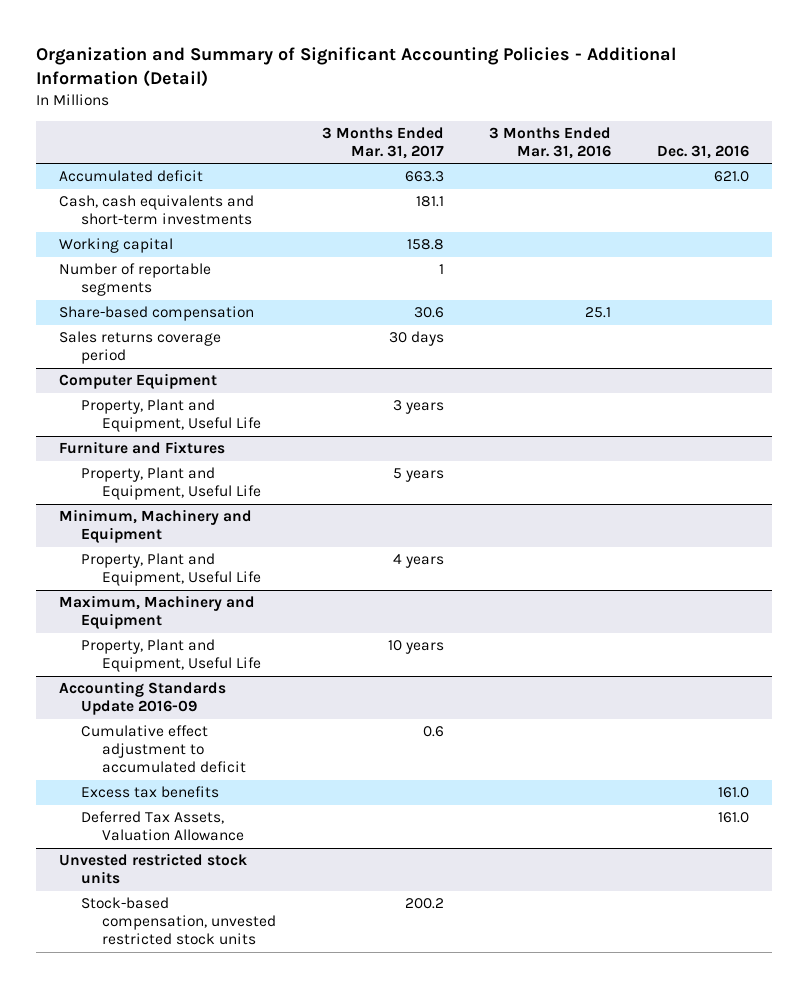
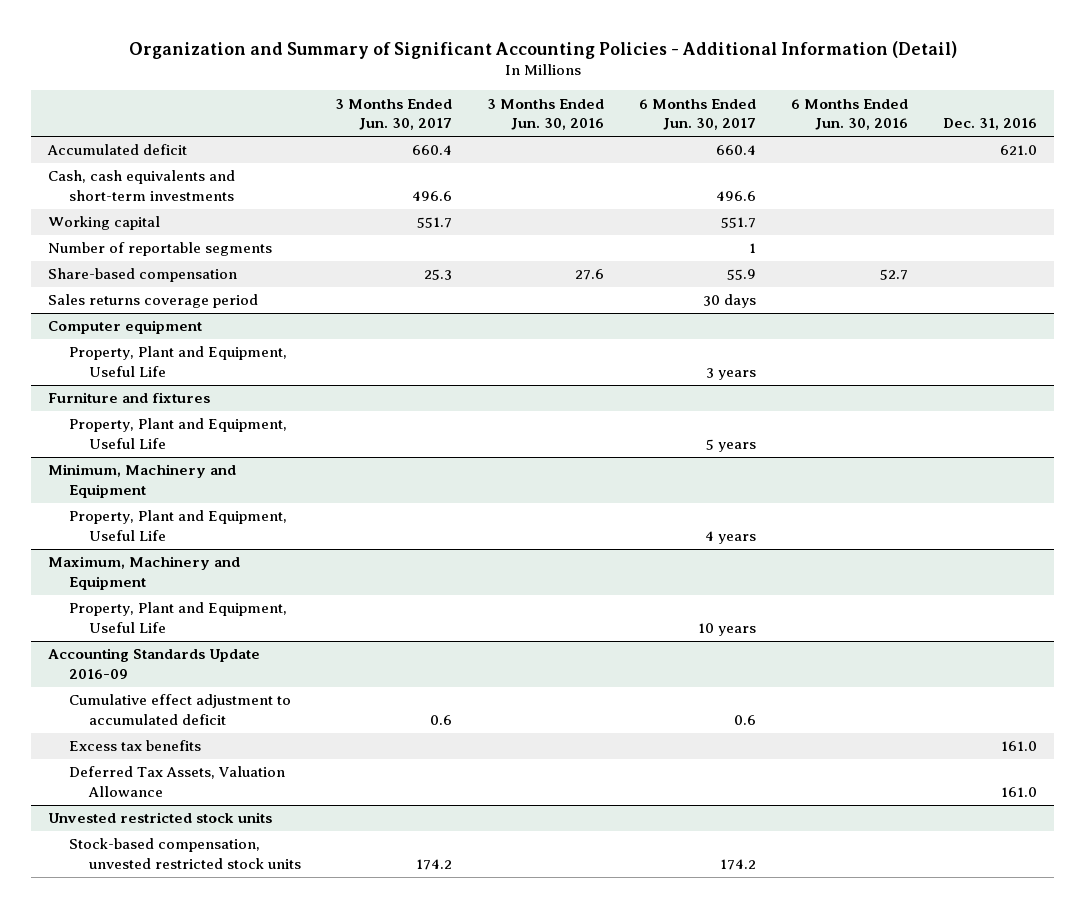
- | 3 Months Ended Mar. 31, 2017 | 3 Months Ended Mar. 31, 2016 | Dec. 31, 2016
+ | 3 Months Ended Jun. 30, 2017 | 3 Months Ended Jun. 30, 2016 | 6 Months Ended Jun. 30, 2017 | 6 Months Ended Jun. 30, 2016 | Dec. 31, 2016
- Computer Equipment
+ Computer equipment
- Furniture and Fixtures
+ Furniture and fixtures

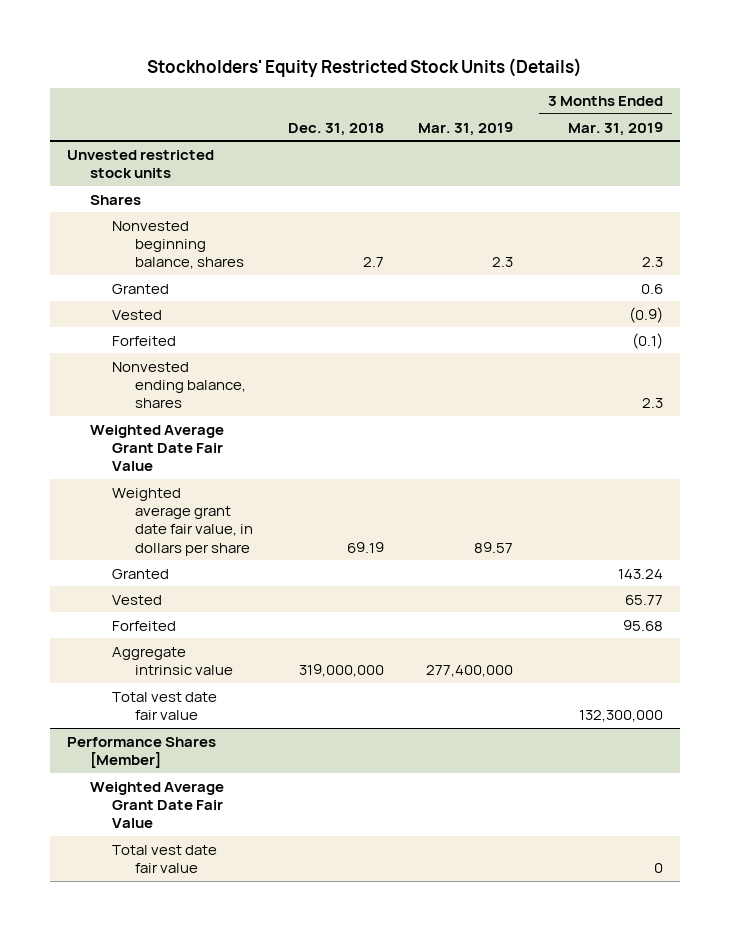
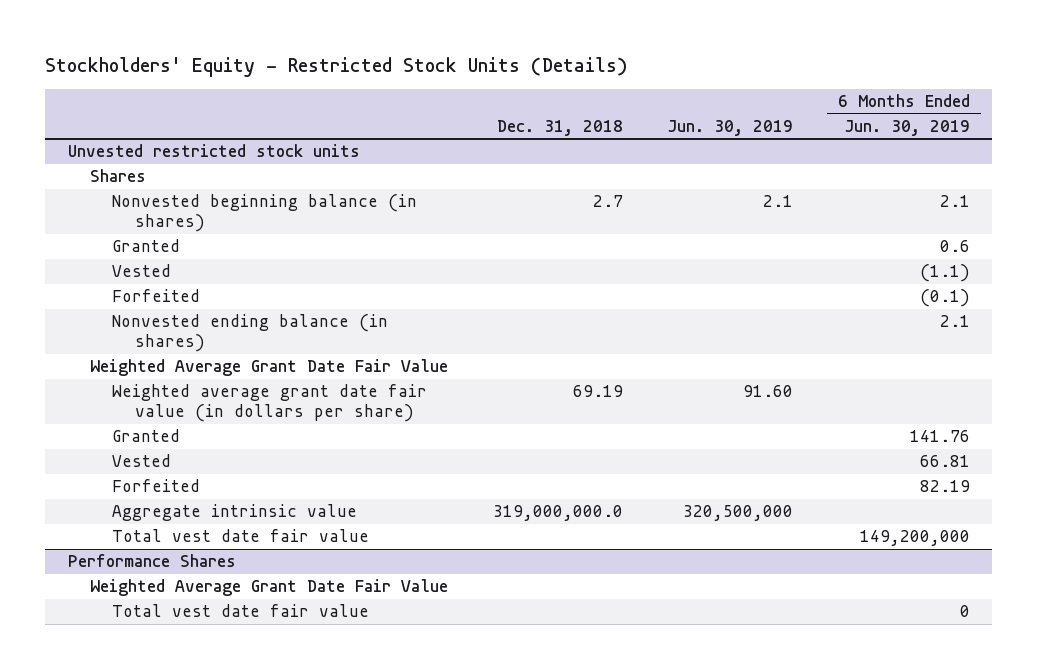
- Stockholders' Equity Restricted Stock Units (Details)
+ Stockholders' Equity - Restricted Stock Units (Details)
- | Dec. 31, 2018 | Mar. 31, 2019 | 3 Months Ended Mar. 31, 2019
+ | Dec. 31, 2018 | Jun. 30, 2019 | 6 Months Ended Jun. 30, 2019
@ Unvested restricted stock units
- Nonvested beginning balance, shares | 2.7 | 2.3 | 2.3
+ Nonvested beginning balance (in shares) | 2.7 | 2.1 | 2.1
- Nonvested ending balance, shares | | | 2.3
+ Nonvested ending balance (in shares) | | | 2.1
- Weighted average grant date fair value, in dollars per share | 69.19 | 89.57 |
+ Weighted average grant date fair value (in dollars per share) | 69.19 | 91.60 |
- Aggregate intrinsic value | 319,000,000 | 277,400,000 |
+ Aggregate intrinsic value | 319,000,000.0 | 320,500,000 |
- Performance Shares [Member]
+ Performance Shares

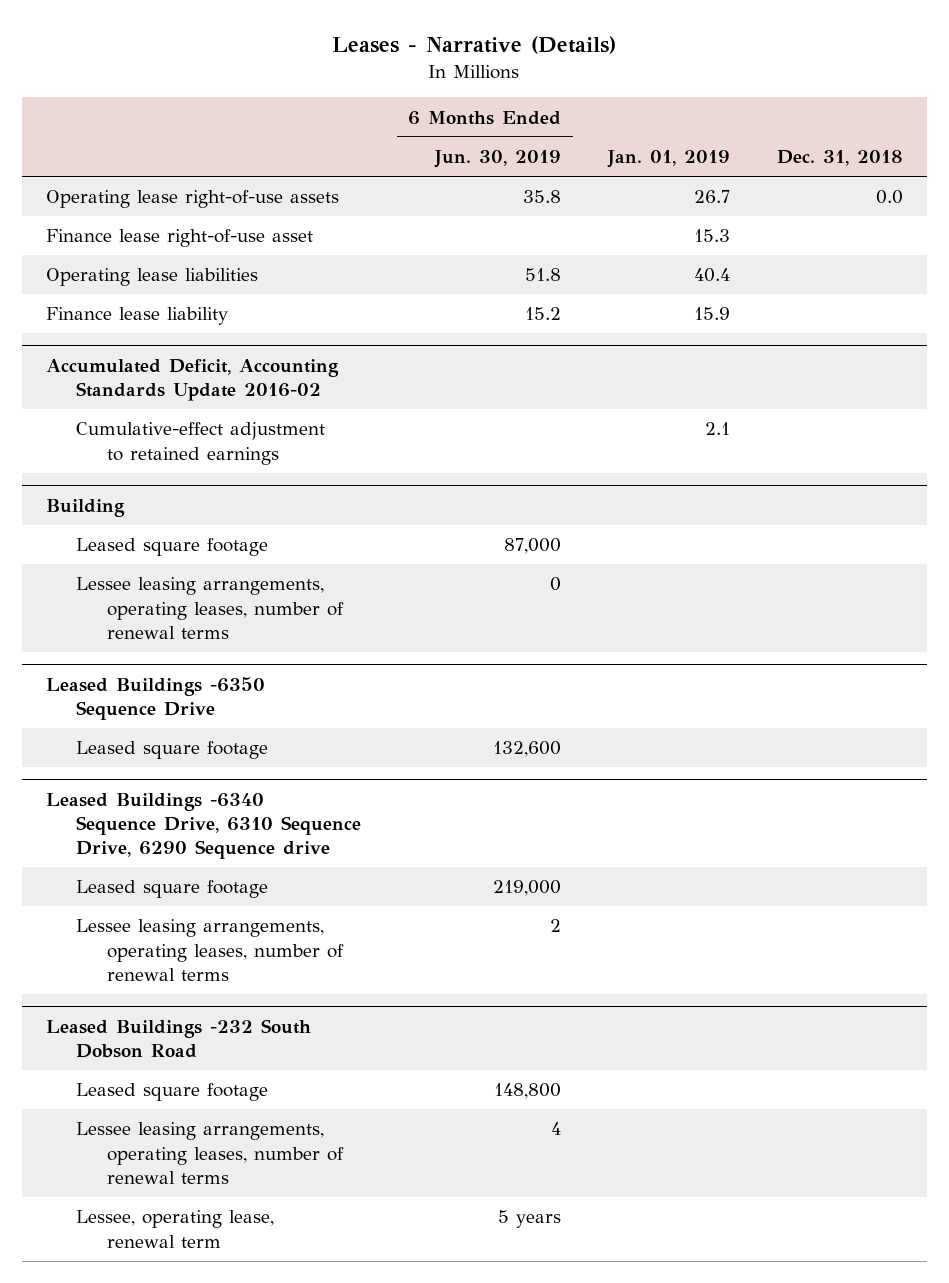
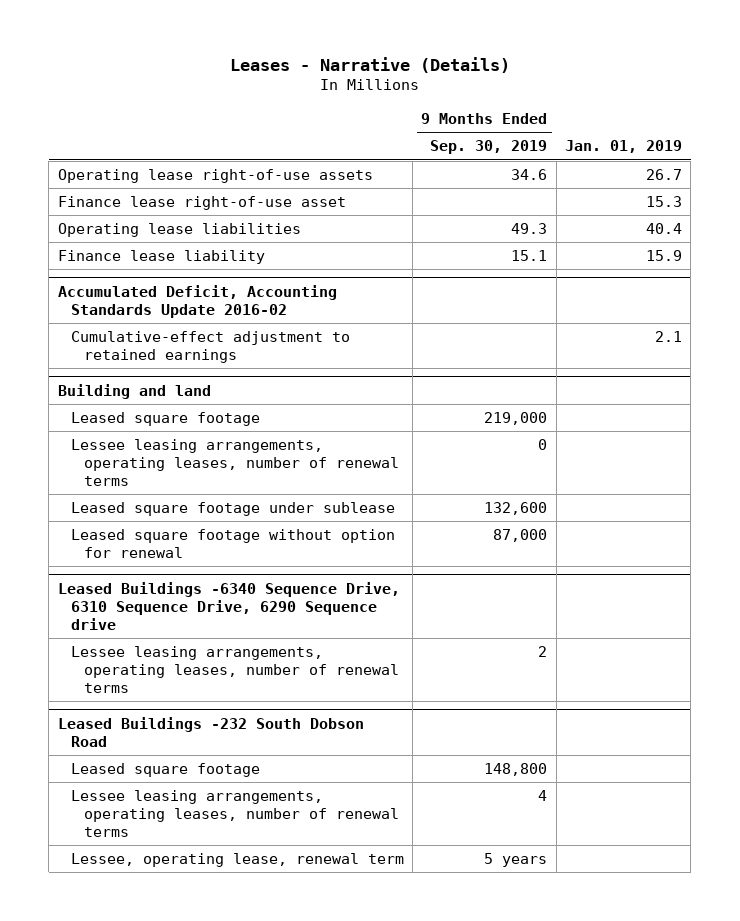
- | 6 Months Ended Jun. 30, 2019 | Jan. 01, 2019 | Dec. 31, 2018
+ | 9 Months Ended Sep. 30, 2019 | Jan. 01, 2019
- Building
+ Building and land
- Leased Buildings -6350 Sequence Drive
- Leased square footage | 132,600 | |
+ Leased square footage under sublease | 132,600 |
+ Leased square footage without option for renewal | 87,000 |
@ Leased Buildings -6340 Sequence Drive, 6310 Sequence Drive, 6290 Sequence drive
- Leased square footage | 219,000 | |

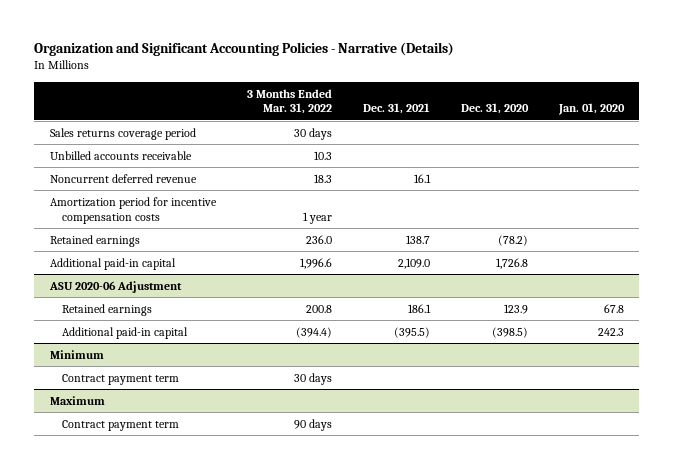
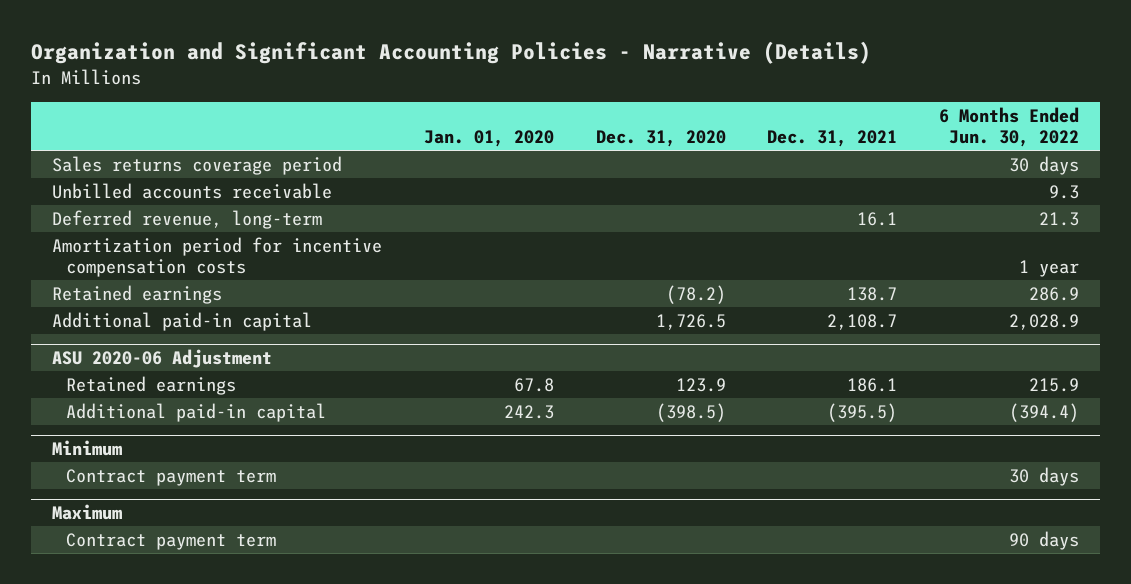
- | 3 Months Ended Mar. 31, 2022 | Dec. 31, 2021 | Dec. 31, 2020 | Jan. 01, 2020
+ | Jan. 01, 2020 | Dec. 31, 2020 | Dec. 31, 2021 | 6 Months Ended Jun. 30, 2022
- Noncurrent deferred revenue | 18.3 | 16.1 | |
+ Deferred revenue, long-term | | | 16.1 | 21.3
- Additional paid-in capital | 1,996.6 | 2,109.0 | 1,726.8 |
+ Additional paid-in capital | | 1,726.5 | 2,108.7 | 2,028.9

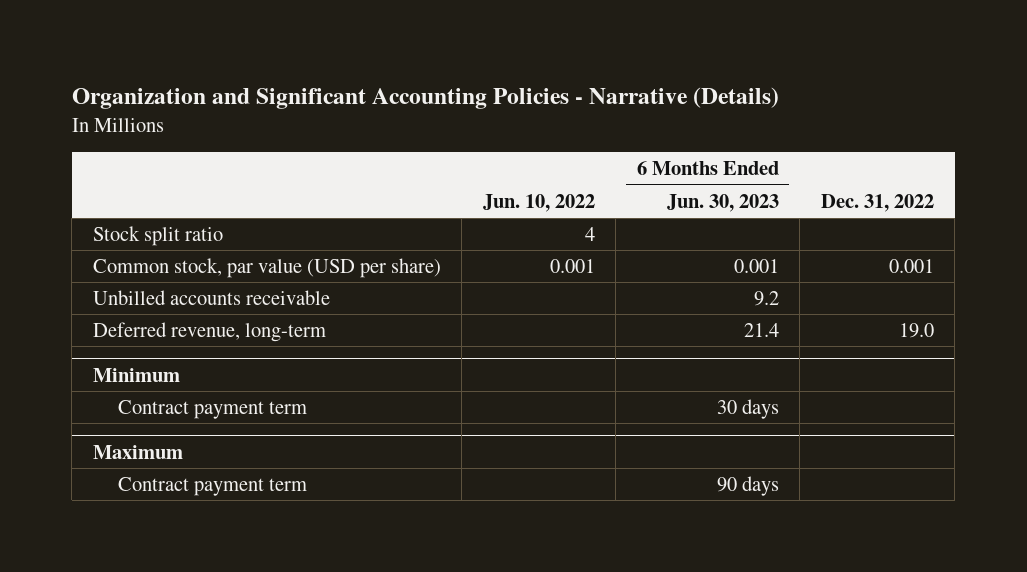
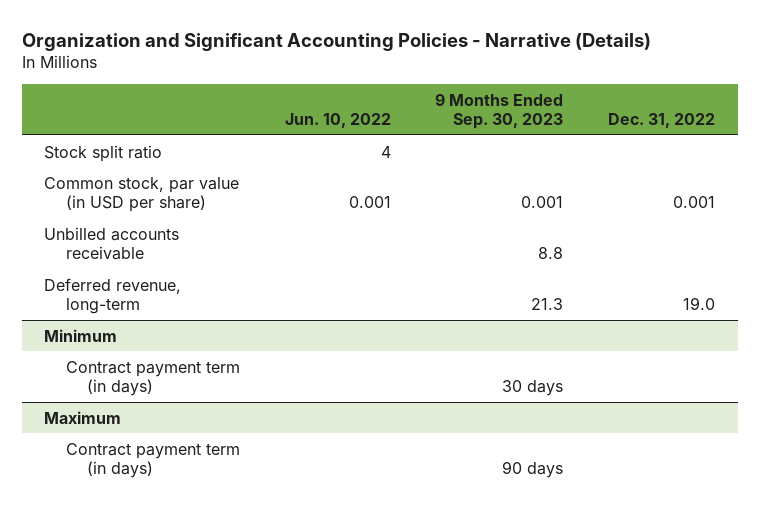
- | Jun. 10, 2022 | 6 Months Ended Jun. 30, 2023 | Dec. 31, 2022
+ | Jun. 10, 2022 | 9 Months Ended Sep. 30, 2023 | Dec. 31, 2022
- Common stock, par value (USD per share) | 0.001 | 0.001 | 0.001
+ Common stock, par value (in USD per share) | 0.001 | 0.001 | 0.001
@ Minimum
- Contract payment term | | 30 days |
+ Contract payment term (in days) | | 30 days |
@ Maximum
- Contract payment term | | 90 days |
+ Contract payment term (in days) | | 90 days |

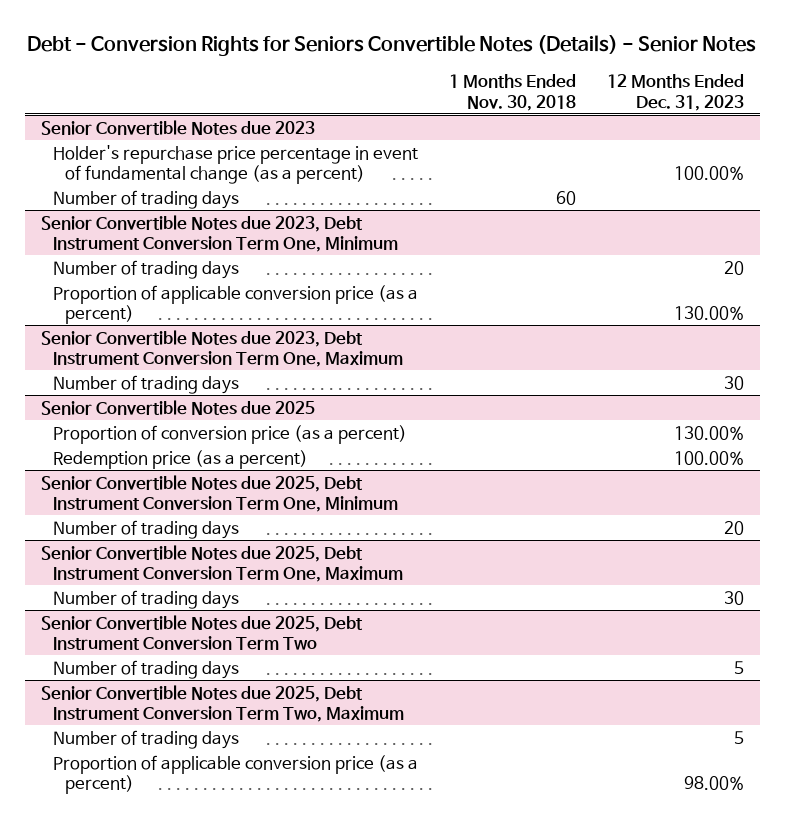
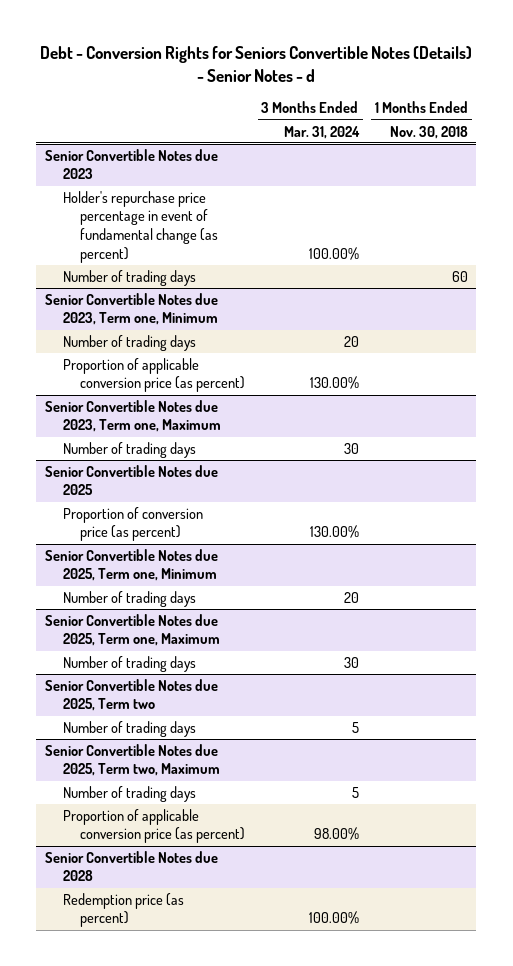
- Debt - Conversion Rights for Seniors Convertible Notes (Details) - Senior Notes
+ Debt - Conversion Rights for Seniors Convertible Notes (Details) - Senior Notes - d
- | 1 Months Ended Nov. 30, 2018 | 12 Months Ended Dec. 31, 2023
+ | 3 Months Ended Mar. 31, 2024 | 1 Months Ended Nov. 30, 2018
@ Senior Convertible Notes due 2023
- Holder's repurchase price percentage in event of fundamental change (as a percent) | | 100.00%
+ Holder's repurchase price percentage in event of fundamental change (as percent) | 100.00% |
- Senior Convertible Notes due 2023, Debt Instrument Conversion Term One, Minimum
+ Senior Convertible Notes due 2023, Term one, Minimum
- Proportion of applicable conversion price (as a percent) | | 130.00%
- Senior Convertible Notes due 2023, Debt Instrument Conversion Term One, Maximum
+ Proportion of applicable conversion price (as percent) | 130.00% |
+ Senior Convertible Notes due 2023, Term one, Maximum
@ Senior Convertible Notes due 2025
- Proportion of conversion price (as a percent) | | 130.00%
- Redemption price (as a percent) | | 100.00%
- Senior Convertible Notes due 2025, Debt Instrument Conversion Term One, Minimum
@ Senior Convertible Notes due 2025
+ Proportion of conversion price (as percent) | 130.00% |
+ Senior Convertible Notes due 2025, Term one, Minimum
- Senior Convertible Notes due 2025, Debt Instrument Conversion Term One, Maximum
+ Senior Convertible Notes due 2025, Term one, Maximum
- Senior Convertible Notes due 2025, Debt Instrument Conversion Term Two
+ Senior Convertible Notes due 2025, Term two
- Senior Convertible Notes due 2025, Debt Instrument Conversion Term Two, Maximum
+ Senior Convertible Notes due 2025, Term two, Maximum
- Proportion of applicable conversion price (as a percent) | | 98.00%
+ Proportion of applicable conversion price (as percent) | 98.00% |
+ Senior Convertible Notes due 2028
+ Redemption price (as percent) | 100.00% |

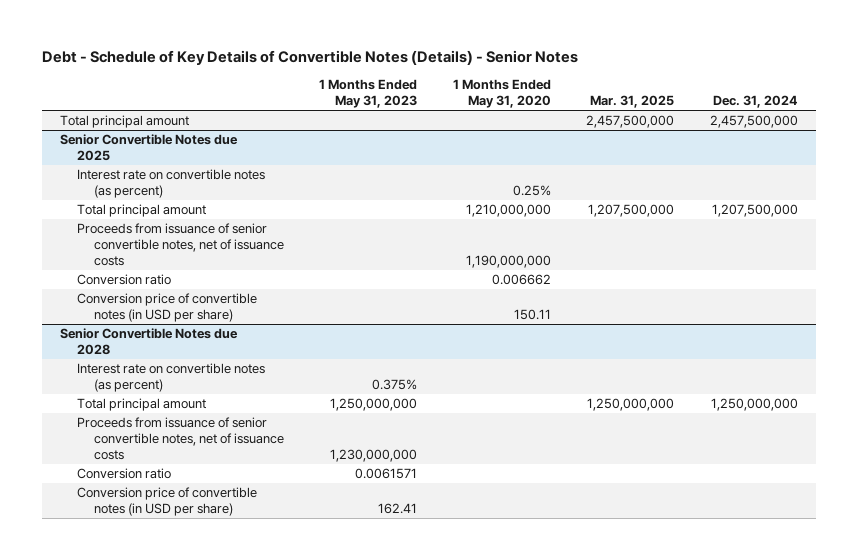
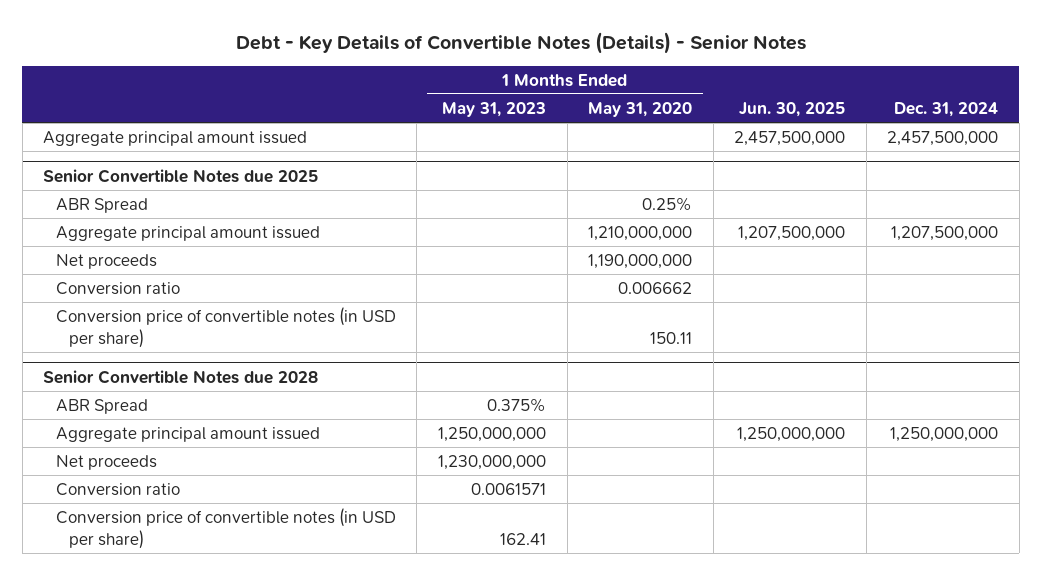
- Debt - Schedule of Key Details of Convertible Notes (Details) - Senior Notes
+ Debt - Key Details of Convertible Notes (Details) - Senior Notes
- | 1 Months Ended May 31, 2023 | 1 Months Ended May 31, 2020 | Mar. 31, 2025 | Dec. 31, 2024
+ | 1 Months Ended May 31, 2023 | 1 Months Ended May 31, 2020 | Jun. 30, 2025 | Dec. 31, 2024
- Total principal amount | | | 2,457,500,000 | 2,457,500,000
+ Aggregate principal amount issued | | | 2,457,500,000 | 2,457,500,000
@ Senior Convertible Notes due 2025
- Interest rate on convertible notes (as percent) | | 0.25% | |
- Total principal amount | | 1,210,000,000 | 1,207,500,000 | 1,207,500,000
- Proceeds from issuance of senior convertible notes, net of issuance costs | | 1,190,000,000 | |
+ ABR Spread | | 0.25% | |
+ Aggregate principal amount issued | | 1,210,000,000 | 1,207,500,000 | 1,207,500,000
+ Net proceeds | | 1,190,000,000 | |
@ Senior Convertible Notes due 2028
- Interest rate on convertible notes (as percent) | 0.375% | | |
- Total principal amount | 1,250,000,000 | | 1,250,000,000 | 1,250,000,000
- Proceeds from issuance of senior convertible notes, net of issuance costs | 1,230,000,000 | | |
+ ABR Spread | 0.375% | | |
+ Aggregate principal amount issued | 1,250,000,000 | | 1,250,000,000 | 1,250,000,000
+ Net proceeds | 1,230,000,000 | | |

